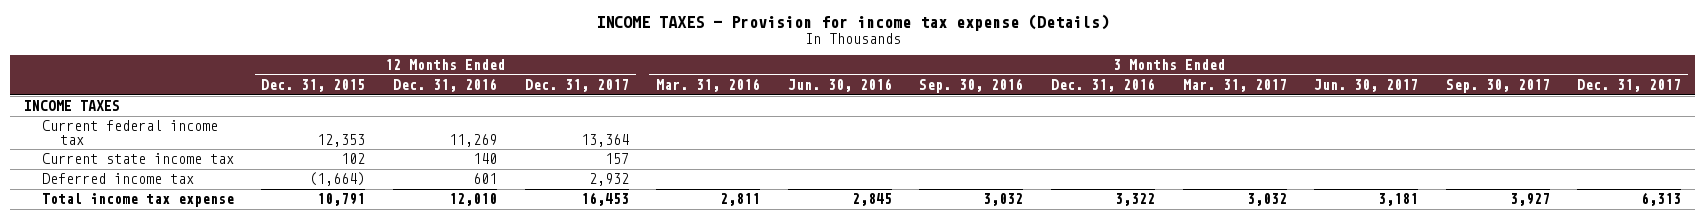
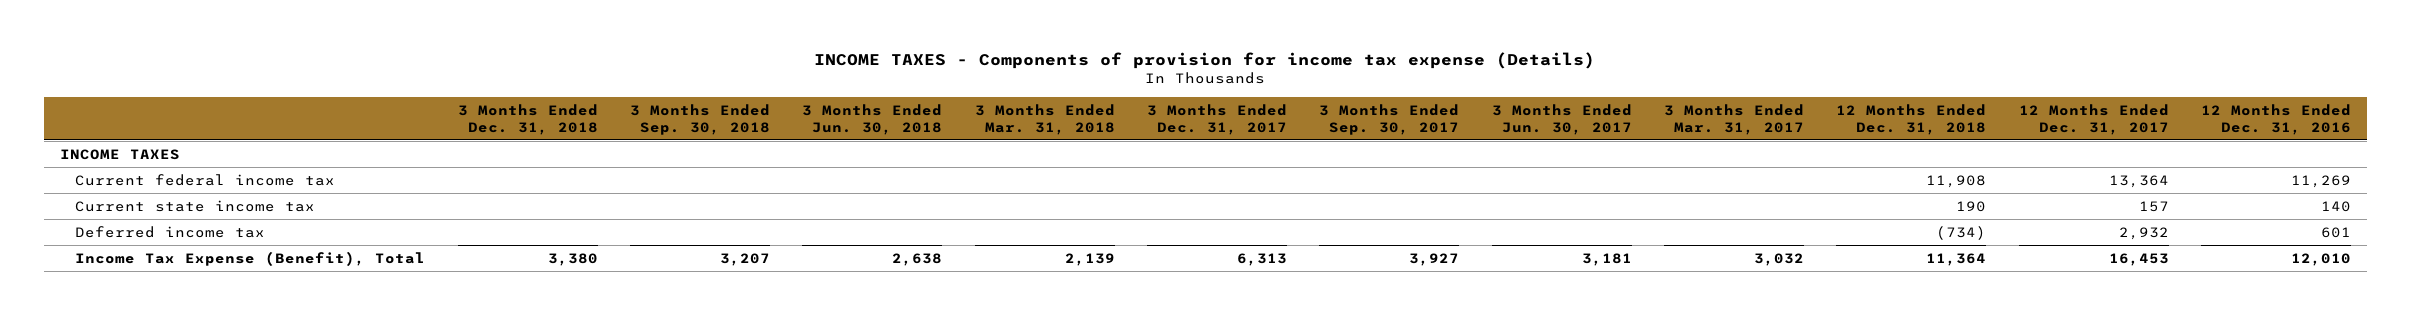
- INCOME TAXES - Provision for income tax expense (Details)
+ INCOME TAXES - Components of provision for income tax expense (Details)
- | 12 Months Ended Dec. 31, 2015 | 12 Months Ended Dec. 31, 2016 | 12 Months Ended Dec. 31, 2017 | 3 Months Ended Mar. 31, 2016 | 3 Months Ended Jun. 30, 2016 | 3 Months Ended Sep. 30, 2016 | 3 Months Ended Dec. 31, 2016 | 3 Months Ended Mar. 31, 2017 | 3 Months Ended Jun. 30, 2017 | 3 Months Ended Sep. 30, 2017 | 3 Months Ended Dec. 31, 2017
+ | 3 Months Ended Dec. 31, 2018 | 3 Months Ended Sep. 30, 2018 | 3 Months Ended Jun. 30, 2018 | 3 Months Ended Mar. 31, 2018 | 3 Months Ended Dec. 31, 2017 | 3 Months Ended Sep. 30, 2017 | 3 Months Ended Jun. 30, 2017 | 3 Months Ended Mar. 31, 2017 | 12 Months Ended Dec. 31, 2018 | 12 Months Ended Dec. 31, 2017 | 12 Months Ended Dec. 31, 2016
- Total income tax expense | 10,791 | 12,010 | 16,453 | 2,811 | 2,845 | 3,032 | 3,322 | 3,032 | 3,181 | 3,927 | 6,313
+ Income Tax Expense (Benefit), Total | 3,380 | 3,207 | 2,638 | 2,139 | 6,313 | 3,927 | 3,181 | 3,032 | 11,364 | 16,453 | 12,010

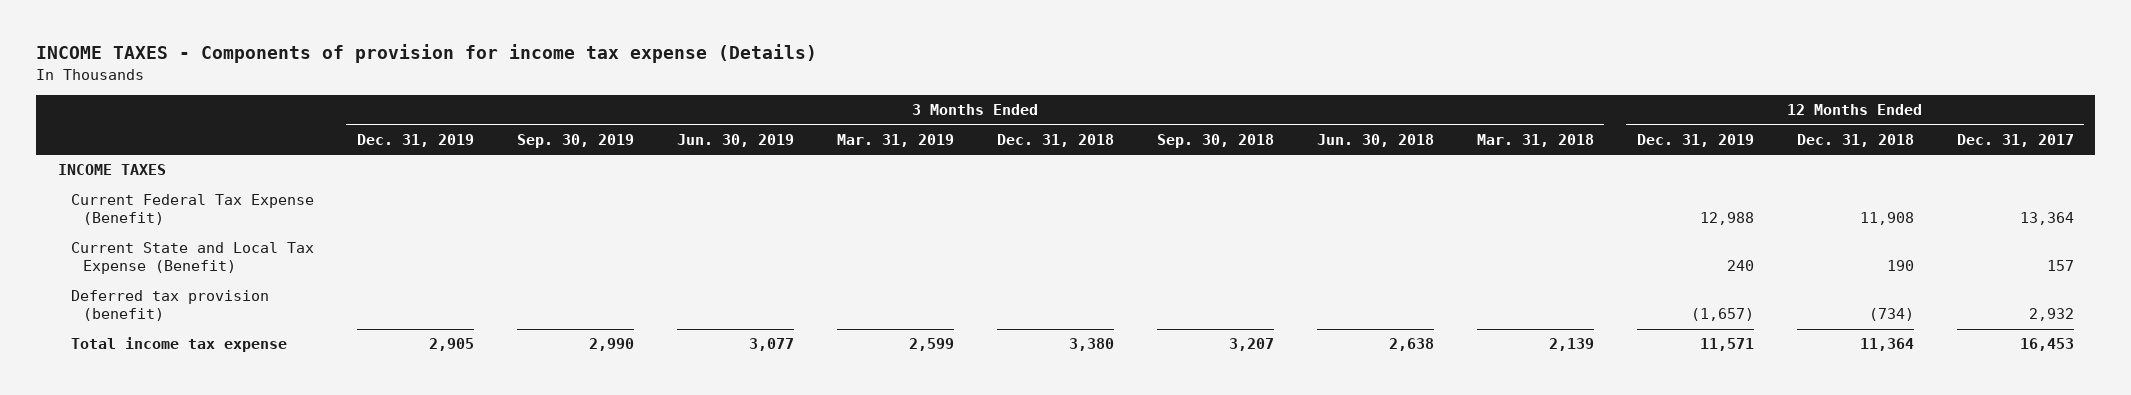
- | 3 Months Ended Dec. 31, 2018 | 3 Months Ended Sep. 30, 2018 | 3 Months Ended Jun. 30, 2018 | 3 Months Ended Mar. 31, 2018 | 3 Months Ended Dec. 31, 2017 | 3 Months Ended Sep. 30, 2017 | 3 Months Ended Jun. 30, 2017 | 3 Months Ended Mar. 31, 2017 | 12 Months Ended Dec. 31, 2018 | 12 Months Ended Dec. 31, 2017 | 12 Months Ended Dec. 31, 2016
+ | 3 Months Ended Dec. 31, 2019 | 3 Months Ended Sep. 30, 2019 | 3 Months Ended Jun. 30, 2019 | 3 Months Ended Mar. 31, 2019 | 3 Months Ended Dec. 31, 2018 | 3 Months Ended Sep. 30, 2018 | 3 Months Ended Jun. 30, 2018 | 3 Months Ended Mar. 31, 2018 | 12 Months Ended Dec. 31, 2019 | 12 Months Ended Dec. 31, 2018 | 12 Months Ended Dec. 31, 2017
- Current federal income tax | | | | | | | | | 11,908 | 13,364 | 11,269
- Current state income tax | | | | | | | | | 190 | 157 | 140
- Deferred income tax | | | | | | | | | (734) | 2,932 | 601
- Income Tax Expense (Benefit), Total | 3,380 | 3,207 | 2,638 | 2,139 | 6,313 | 3,927 | 3,181 | 3,032 | 11,364 | 16,453 | 12,010
+ Current Federal Tax Expense (Benefit) | | | | | | | | | 12,988 | 11,908 | 13,364
+ Current State and Local Tax Expense (Benefit) | | | | | | | | | 240 | 190 | 157
+ Deferred tax provision (benefit) | | | | | | | | | (1,657) | (734) | 2,932
+ Total income tax expense | 2,905 | 2,990 | 3,077 | 2,599 | 3,380 | 3,207 | 2,638 | 2,139 | 11,571 | 11,364 | 16,453

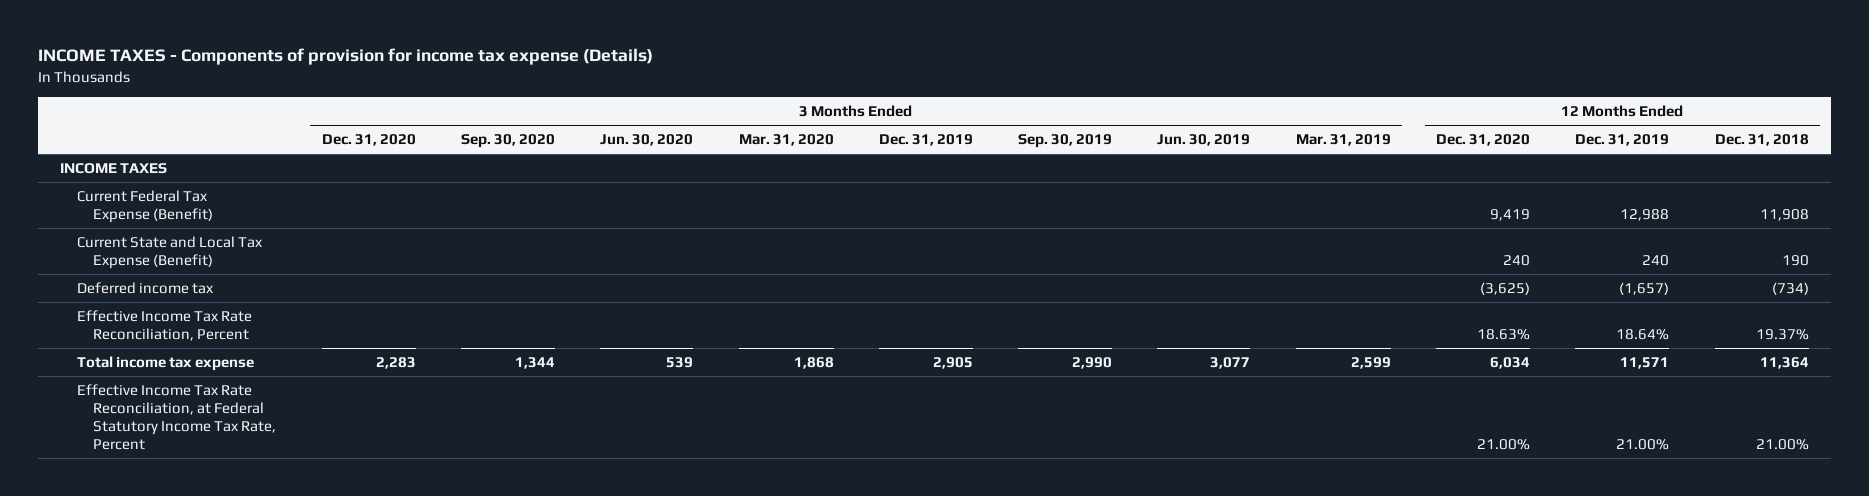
- | 3 Months Ended Dec. 31, 2019 | 3 Months Ended Sep. 30, 2019 | 3 Months Ended Jun. 30, 2019 | 3 Months Ended Mar. 31, 2019 | 3 Months Ended Dec. 31, 2018 | 3 Months Ended Sep. 30, 2018 | 3 Months Ended Jun. 30, 2018 | 3 Months Ended Mar. 31, 2018 | 12 Months Ended Dec. 31, 2019 | 12 Months Ended Dec. 31, 2018 | 12 Months Ended Dec. 31, 2017
+ | 3 Months Ended Dec. 31, 2020 | 3 Months Ended Sep. 30, 2020 | 3 Months Ended Jun. 30, 2020 | 3 Months Ended Mar. 31, 2020 | 3 Months Ended Dec. 31, 2019 | 3 Months Ended Sep. 30, 2019 | 3 Months Ended Jun. 30, 2019 | 3 Months Ended Mar. 31, 2019 | 12 Months Ended Dec. 31, 2020 | 12 Months Ended Dec. 31, 2019 | 12 Months Ended Dec. 31, 2018
- Deferred tax provision (benefit) | | | | | | | | | (1,657) | (734) | 2,932
+ Deferred income tax | | | | | | | | | (3,625) | (1,657) | (734)
+ Effective Income Tax Rate Reconciliation, Percent | | | | | | | | | 18.63% | 18.64% | 19.37%
+ Effective Income Tax Rate Reconciliation, at Federal Statutory Income Tax Rate, Percent | | | | | | | | | 21.00% | 21.00% | 21.00%

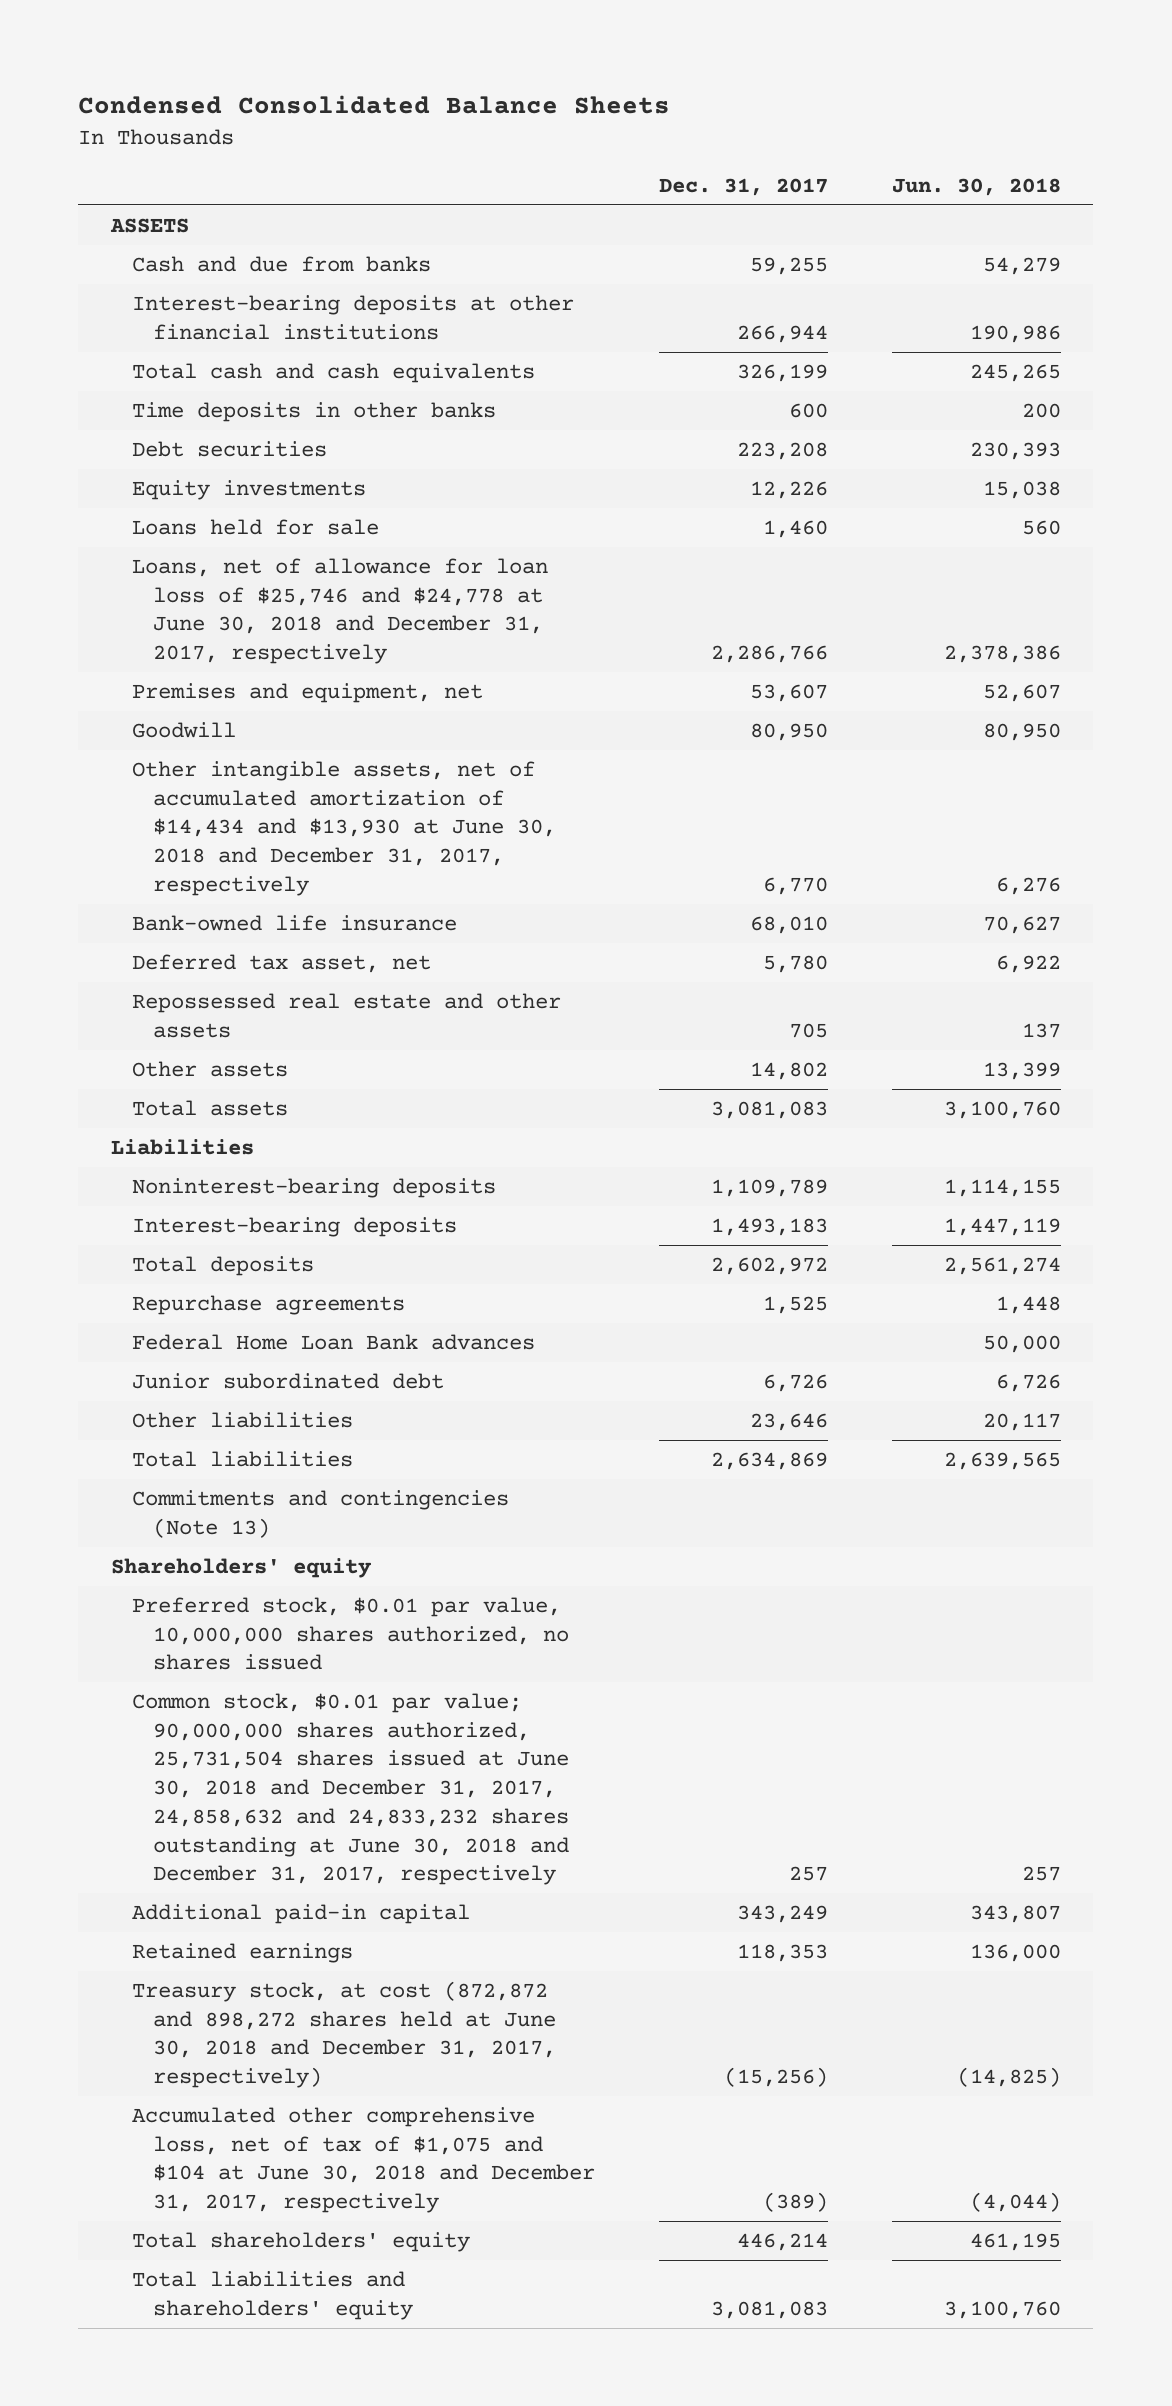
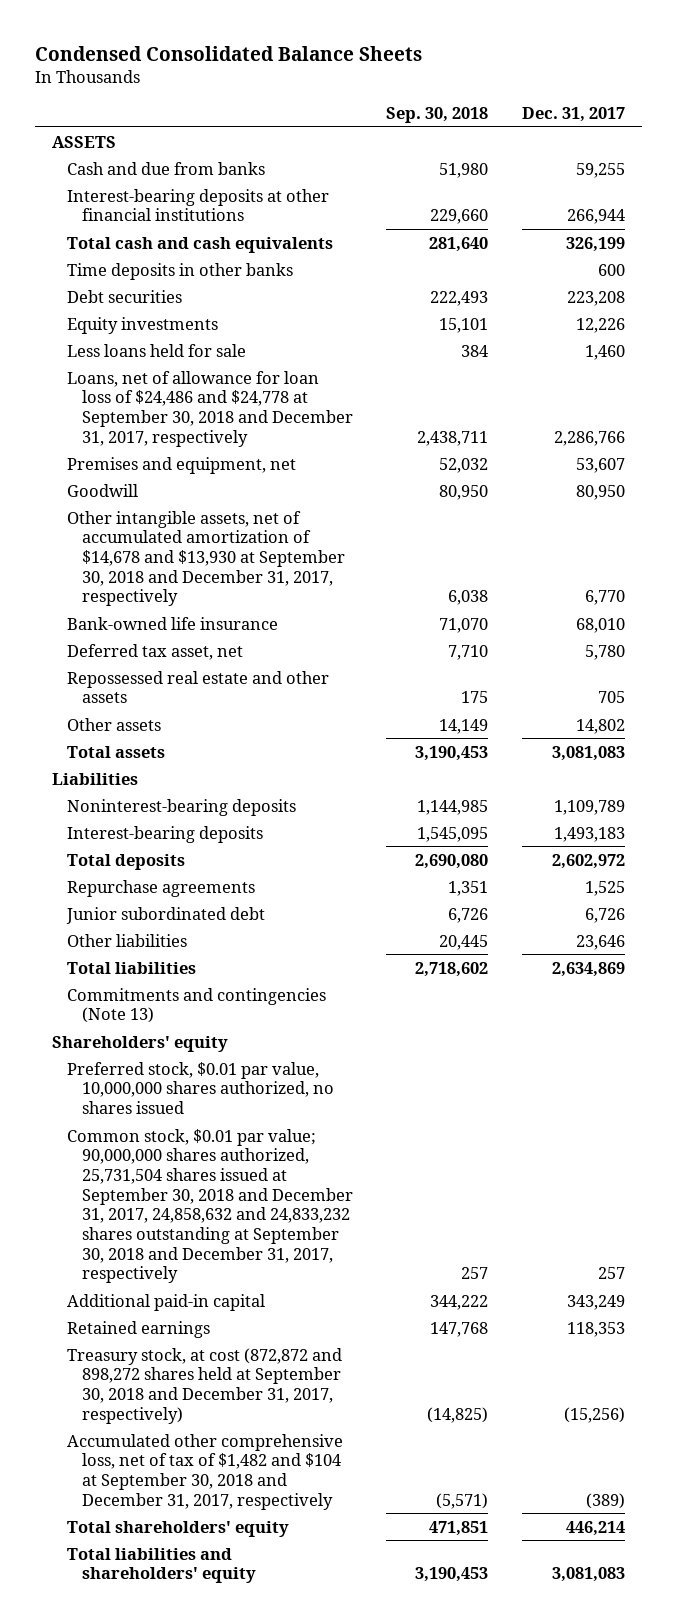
- | Dec. 31, 2017 | Jun. 30, 2018
+ | Sep. 30, 2018 | Dec. 31, 2017
- Loans held for sale | 1,460 | 560
- Loans, net of allowance for loan loss of $25,746 and $24,778 at June 30, 2018 and December 31, 2017, respectively | 2,286,766 | 2,378,386
+ Less loans held for sale | 384 | 1,460
+ Loans, net of allowance for loan loss of $24,486 and $24,778 at September 30, 2018 and December 31, 2017, respectively | 2,438,711 | 2,286,766
- Other intangible assets, net of accumulated amortization of $14,434 and $13,930 at June 30, 2018 and December 31, 2017, respectively | 6,770 | 6,276
+ Other intangible assets, net of accumulated amortization of $14,678 and $13,930 at September 30, 2018 and December 31, 2017, respectively | 6,038 | 6,770
- Federal Home Loan Bank advances | | 50,000
- Common stock, $0.01 par value; 90,000,000 shares authorized, 25,731,504 shares issued at June 30, 2018 and December 31, 2017, 24,858,632 and 24,833,232 shares outstanding at June 30, 2018 and December 31, 2017, respectively | 257 | 257
+ Common stock, $0.01 par value; 90,000,000 shares authorized, 25,731,504 shares issued at September 30, 2018 and December 31, 2017, 24,858,632 and 24,833,232 shares outstanding at September 30, 2018 and December 31, 2017, respectively | 257 | 257
- Treasury stock, at cost (872,872 and 898,272 shares held at June 30, 2018 and December 31, 2017, respectively) | (15,256) | (14,825)
- Accumulated other comprehensive loss, net of tax of $1,075 and $104 at June 30, 2018 and December 31, 2017, respectively | (389) | (4,044)
+ Treasury stock, at cost (872,872 and 898,272 shares held at September 30, 2018 and December 31, 2017, respectively) | (14,825) | (15,256)
+ Accumulated other comprehensive loss, net of tax of $1,482 and $104 at September 30, 2018 and December 31, 2017, respectively | (5,571) | (389)

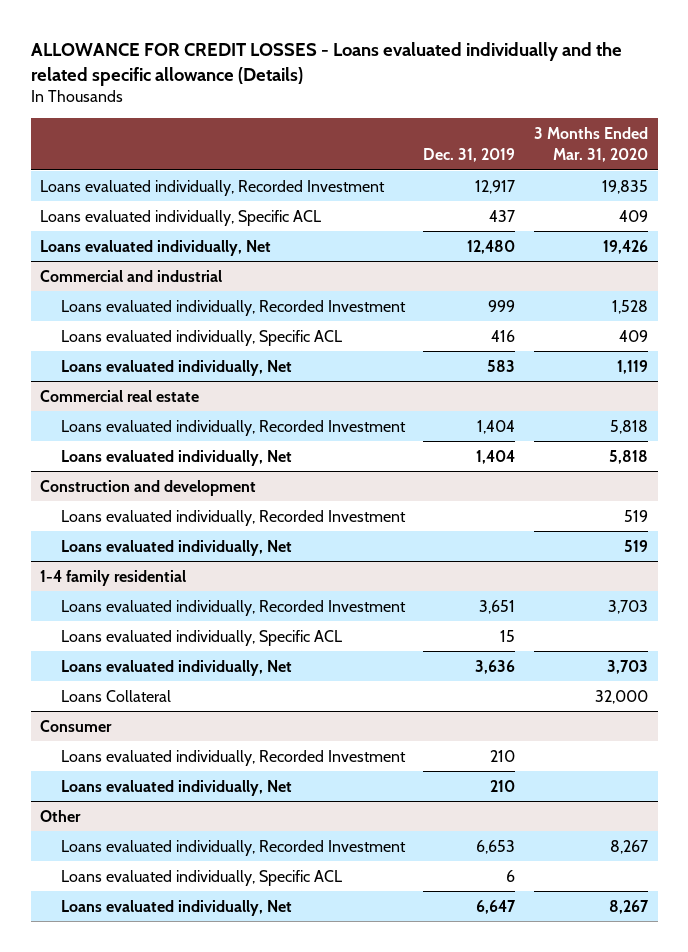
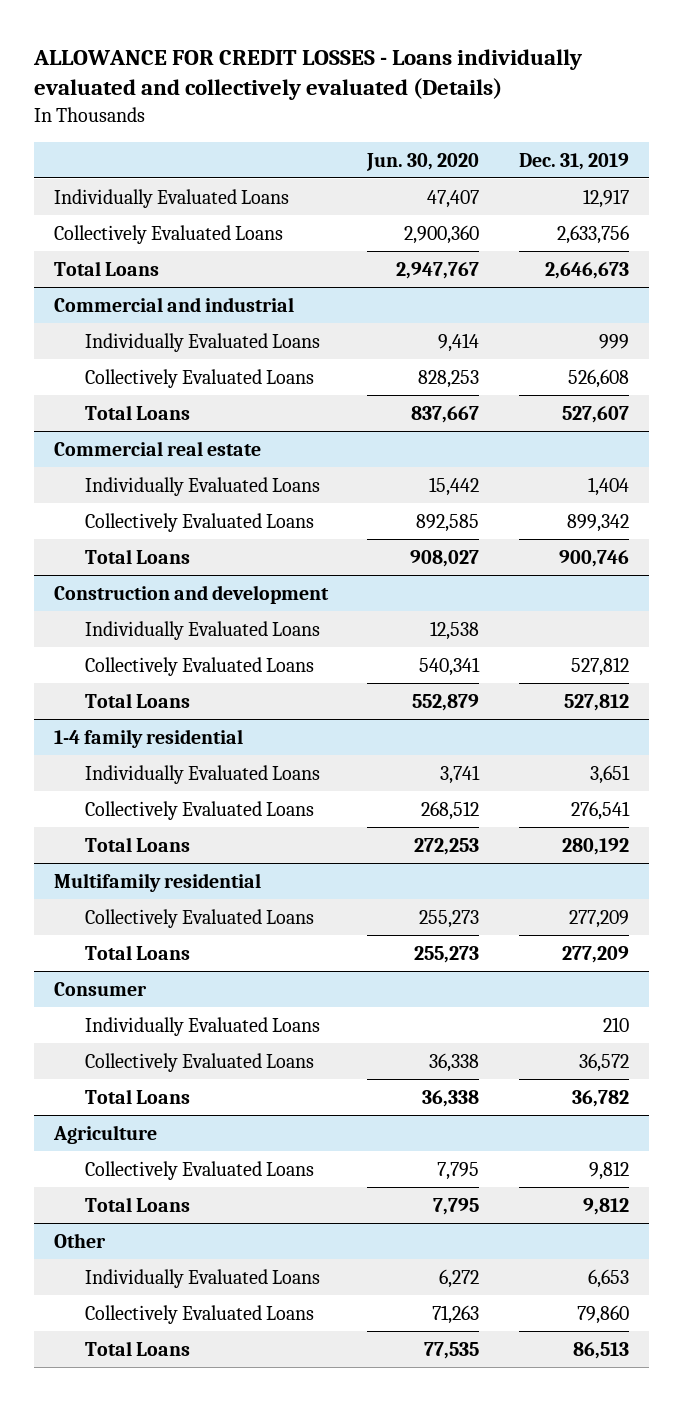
- ALLOWANCE FOR CREDIT LOSSES - Loans evaluated individually and the related specific allowance (Details)
+ ALLOWANCE FOR CREDIT LOSSES - Loans individually evaluated and collectively evaluated (Details)
- | Dec. 31, 2019 | 3 Months Ended Mar. 31, 2020
+ | Jun. 30, 2020 | Dec. 31, 2019
- Loans evaluated individually, Recorded Investment | 12,917 | 19,835
- Loans evaluated individually, Specific ACL | 437 | 409
- Loans evaluated individually, Net | 12,480 | 19,426
+ Individually Evaluated Loans | 47,407 | 12,917
+ Collectively Evaluated Loans | 2,900,360 | 2,633,756
+ Total Loans | 2,947,767 | 2,646,673
@ Commercial and industrial
- Loans evaluated individually, Recorded Investment | 999 | 1,528
- Loans evaluated individually, Specific ACL | 416 | 409
- Loans evaluated individually, Net | 583 | 1,119
+ Individually Evaluated Loans | 9,414 | 999
+ Collectively Evaluated Loans | 828,253 | 526,608
+ Total Loans | 837,667 | 527,607
@ Commercial real estate
- Loans evaluated individually, Recorded Investment | 1,404 | 5,818
- Loans evaluated individually, Net | 1,404 | 5,818
+ Individually Evaluated Loans | 15,442 | 1,404
+ Collectively Evaluated Loans | 892,585 | 899,342
+ Total Loans | 908,027 | 900,746
@ Construction and development
- Loans evaluated individually, Recorded Investment | | 519
- Loans evaluated individually, Net | | 519
+ Individually Evaluated Loans | 12,538 |
+ Collectively Evaluated Loans | 540,341 | 527,812
+ Total Loans | 552,879 | 527,812
@ 1-4 family residential
- Loans evaluated individually, Recorded Investment | 3,651 | 3,703
- Loans evaluated individually, Specific ACL | 15 |
- Loans evaluated individually, Net | 3,636 | 3,703
- Loans Collateral | | 32,000
+ Individually Evaluated Loans | 3,741 | 3,651
+ Collectively Evaluated Loans | 268,512 | 276,541
+ Total Loans | 272,253 | 280,192
+ Multifamily residential
+ Collectively Evaluated Loans | 255,273 | 277,209
+ Total Loans | 255,273 | 277,209
@ Consumer
- Loans evaluated individually, Recorded Investment | 210 |
- Loans evaluated individually, Net | 210 |
+ Individually Evaluated Loans | | 210
+ Collectively Evaluated Loans | 36,338 | 36,572
+ Total Loans | 36,338 | 36,782
+ Agriculture
+ Collectively Evaluated Loans | 7,795 | 9,812
+ Total Loans | 7,795 | 9,812
@ Other
- Loans evaluated individually, Recorded Investment | 6,653 | 8,267
- Loans evaluated individually, Specific ACL | 6 |
- Loans evaluated individually, Net | 6,647 | 8,267
+ Individually Evaluated Loans | 6,272 | 6,653
+ Collectively Evaluated Loans | 71,263 | 79,860
+ Total Loans | 77,535 | 86,513

